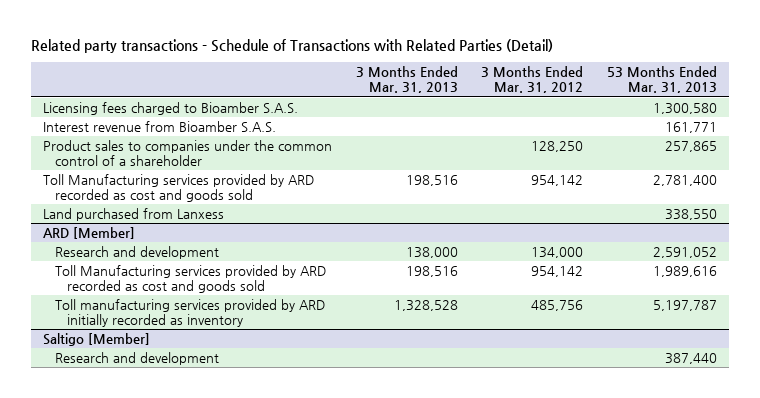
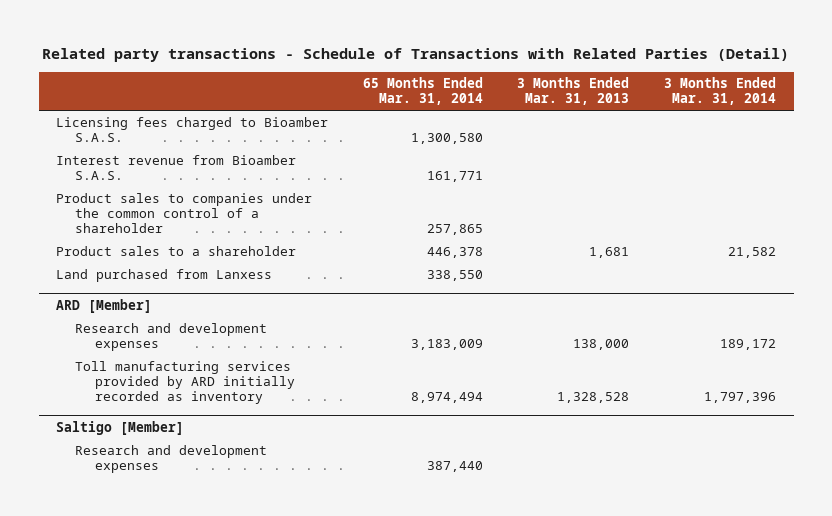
- | 3 Months Ended Mar. 31, 2013 | 3 Months Ended Mar. 31, 2012 | 53 Months Ended Mar. 31, 2013
+ | 65 Months Ended Mar. 31, 2014 | 3 Months Ended Mar. 31, 2013 | 3 Months Ended Mar. 31, 2014
- Toll Manufacturing services provided by ARD recorded as cost and goods sold | 198,516 | 954,142 | 2,781,400
+ Product sales to a shareholder | 446,378 | 1,681 | 21,582
@ ARD [Member]
- Research and development | 138,000 | 134,000 | 2,591,052
- Toll Manufacturing services provided by ARD recorded as cost and goods sold | 198,516 | 954,142 | 1,989,616
+ Research and development expenses | 3,183,009 | 138,000 | 189,172
@ Saltigo [Member]
- Research and development | | | 387,440
+ Research and development expenses | 387,440 | |

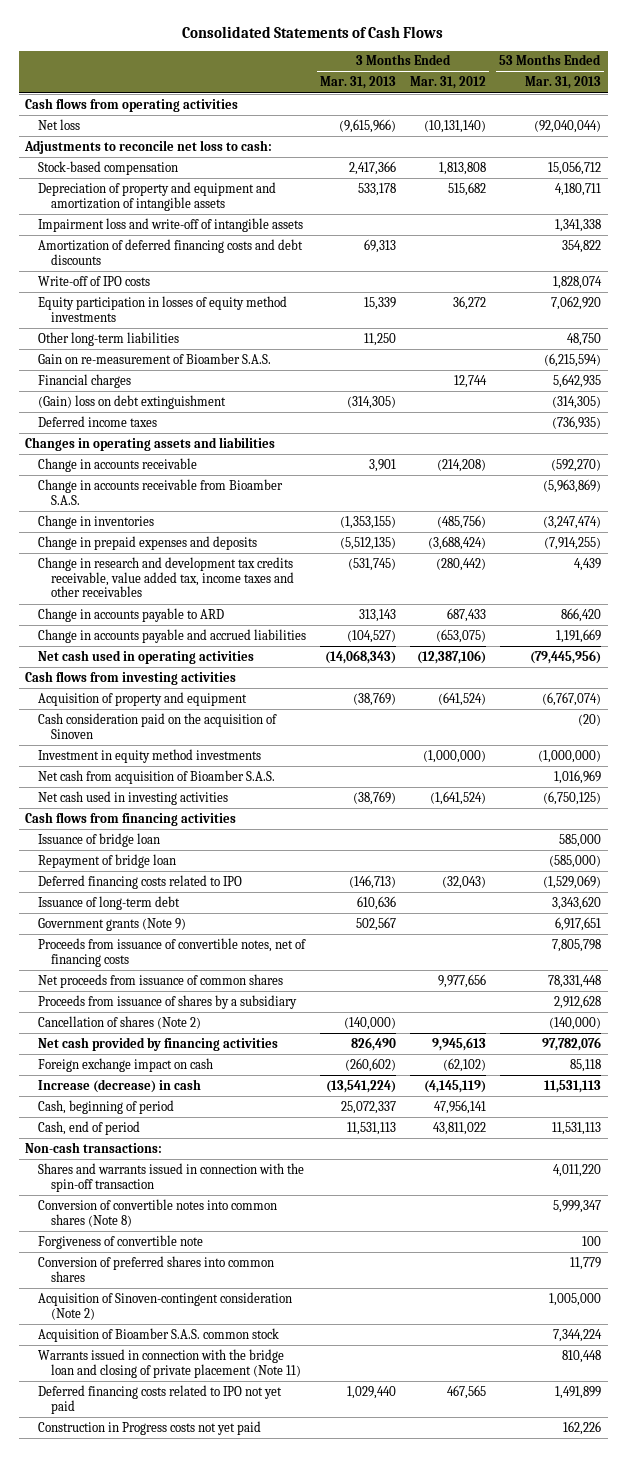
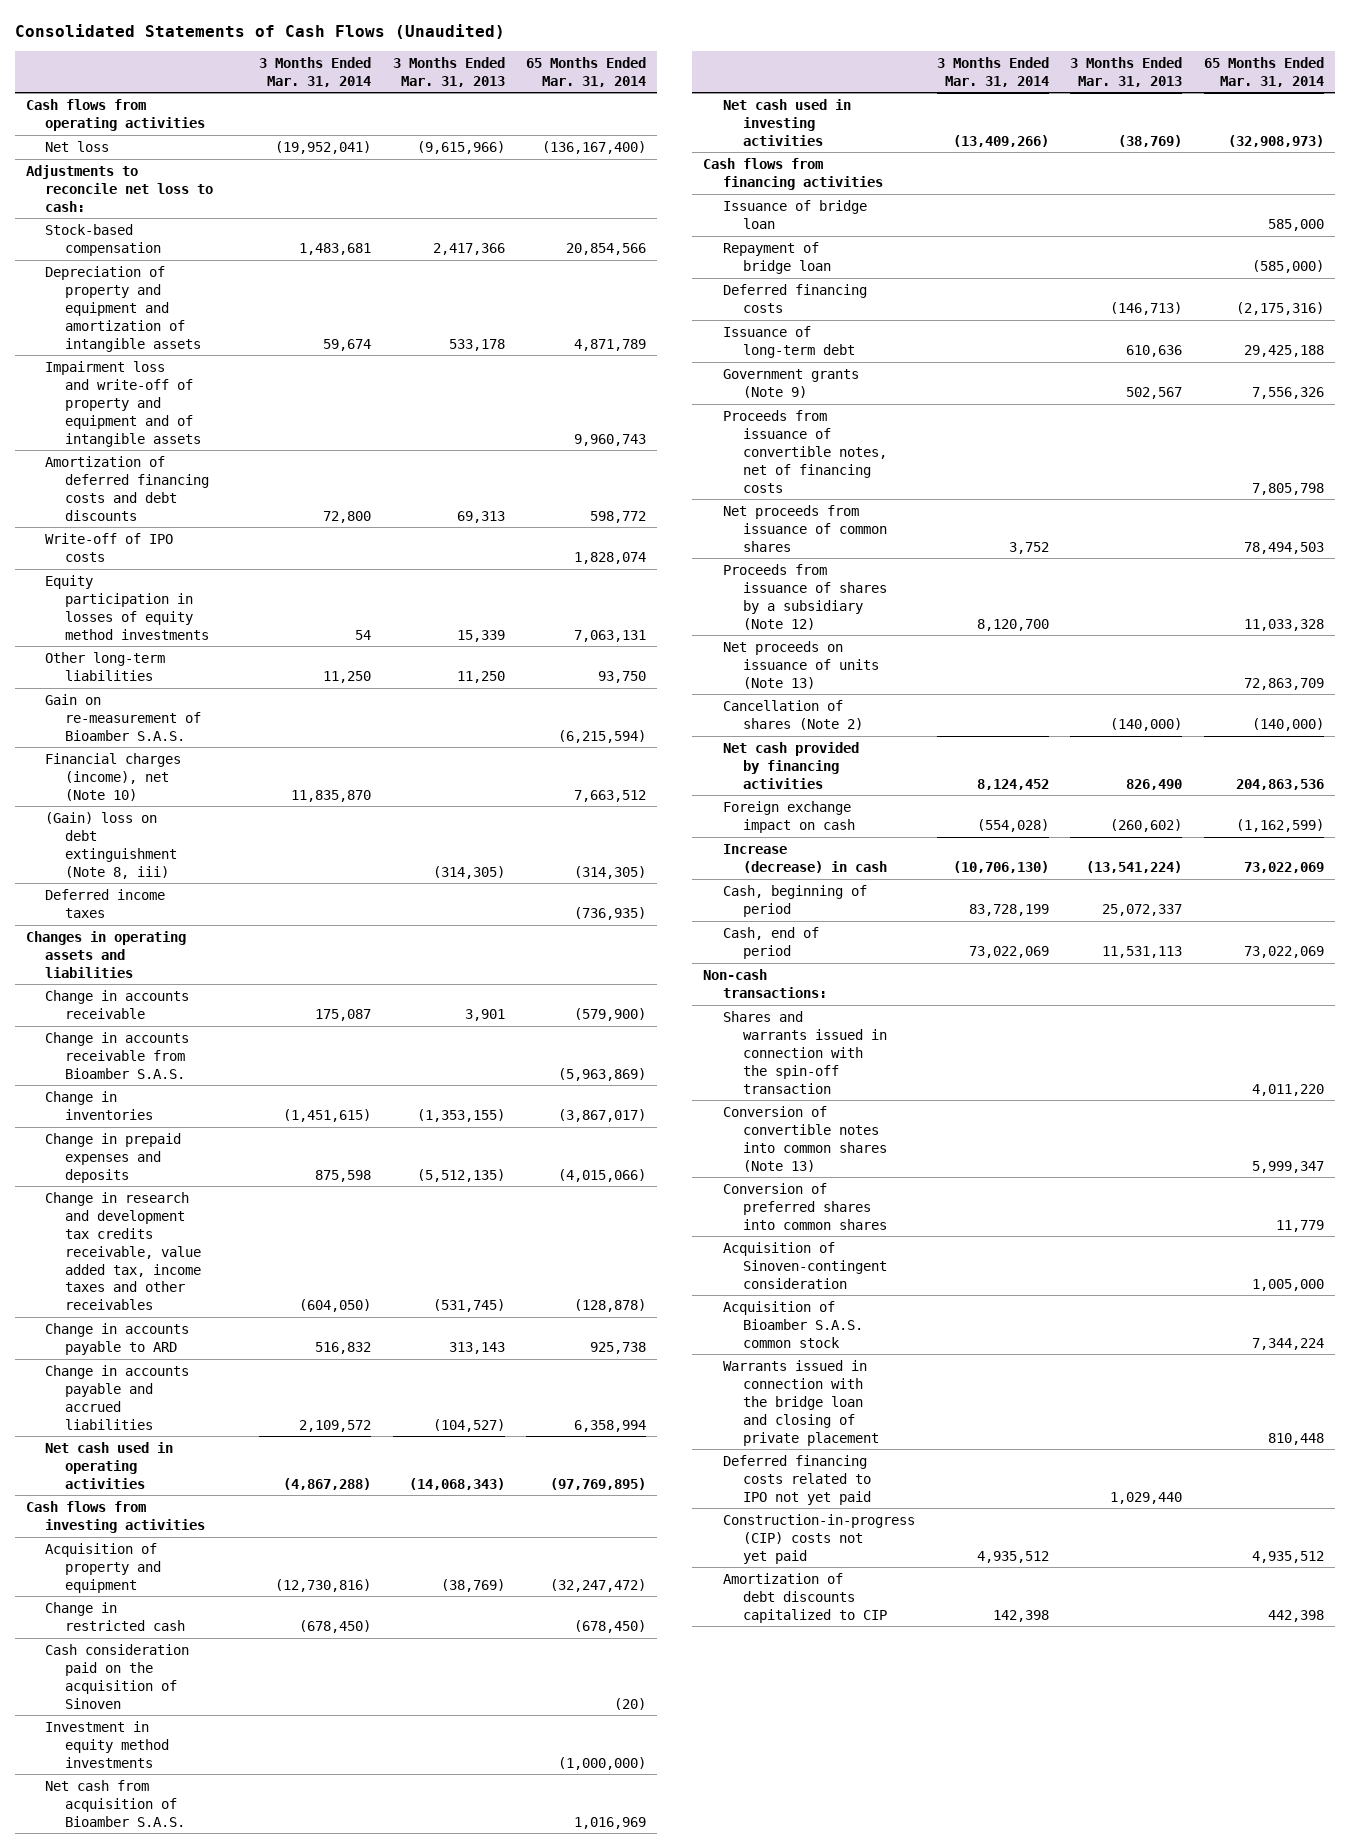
- Consolidated Statements of Cash Flows
+ Consolidated Statements of Cash Flows (Unaudited)
- | 3 Months Ended Mar. 31, 2013 | 3 Months Ended Mar. 31, 2012 | 53 Months Ended Mar. 31, 2013
+ | 3 Months Ended Mar. 31, 2014 | 3 Months Ended Mar. 31, 2013 | 65 Months Ended Mar. 31, 2014
- Impairment loss and write-off of intangible assets | | | 1,341,338
+ Impairment loss and write-off of property and equipment and of intangible assets | | | 9,960,743
- Financial charges | | 12,744 | 5,642,935
- (Gain) loss on debt extinguishment | (314,305) | | (314,305)
+ Financial charges (income), net (Note 10) | 11,835,870 | | 7,663,512
+ (Gain) loss on debt extinguishment (Note 8, iii) | | (314,305) | (314,305)
+ Change in restricted cash | (678,450) | | (678,450)
- Deferred financing costs related to IPO | (146,713) | (32,043) | (1,529,069)
+ Deferred financing costs | | (146,713) | (2,175,316)
- Proceeds from issuance of shares by a subsidiary | | | 2,912,628
+ Proceeds from issuance of shares by a subsidiary (Note 12) | 8,120,700 | | 11,033,328
+ Net proceeds on issuance of units (Note 13) | | | 72,863,709
- Conversion of convertible notes into common shares (Note 8) | | | 5,999,347
- Forgiveness of convertible note | | | 100
+ Conversion of convertible notes into common shares (Note 13) | | | 5,999,347
- Acquisition of Sinoven-contingent consideration (Note 2) | | | 1,005,000
+ Acquisition of Sinoven-contingent consideration | | | 1,005,000
- Warrants issued in connection with the bridge loan and closing of private placement (Note 11) | | | 810,448
+ Warrants issued in connection with the bridge loan and closing of private placement | | | 810,448
- Construction in Progress costs not yet paid | | | 162,226
+ Construction-in-progress (CIP) costs not yet paid | 4,935,512 | | 4,935,512
+ Amortization of debt discounts capitalized to CIP | 142,398 | | 442,398

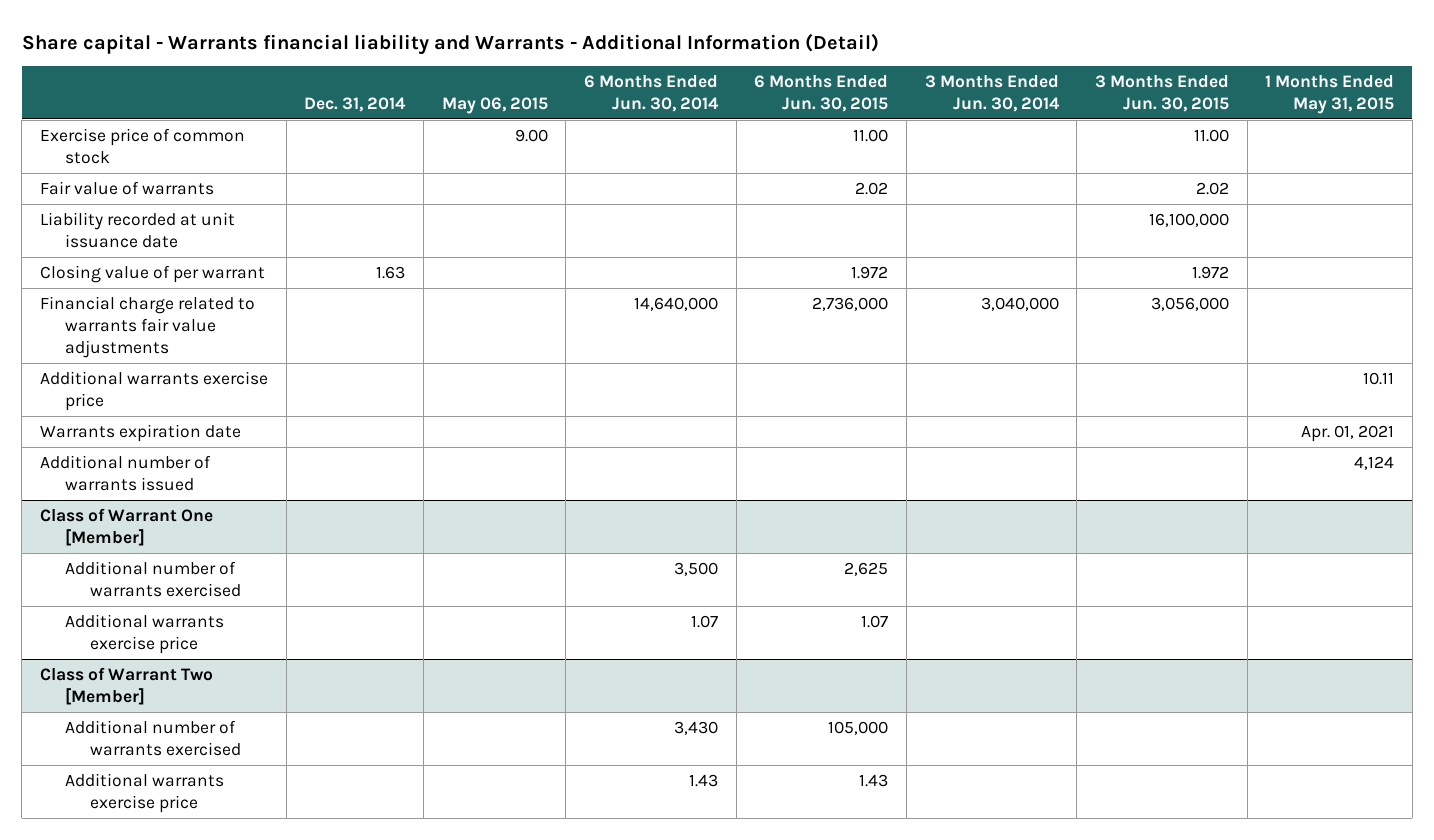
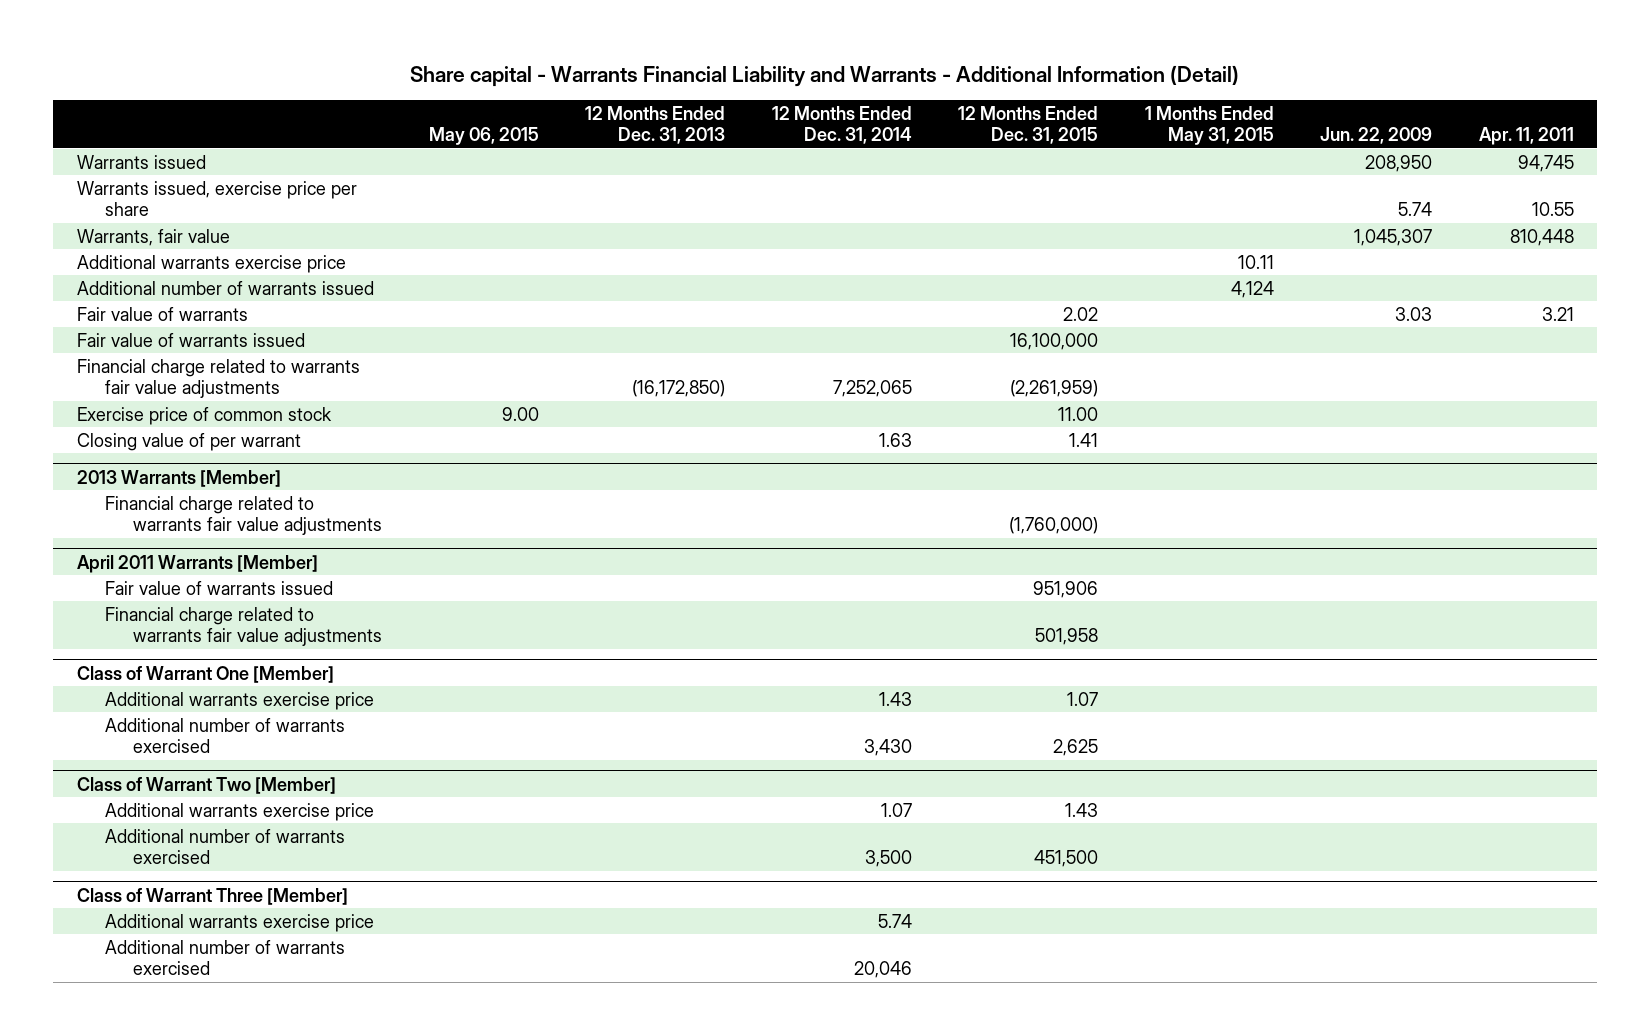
- Share capital - Warrants financial liability and Warrants - Additional Information (Detail)
+ Share capital - Warrants Financial Liability and Warrants - Additional Information (Detail)
- | Dec. 31, 2014 | May 06, 2015 | 6 Months Ended Jun. 30, 2014 | 6 Months Ended Jun. 30, 2015 | 3 Months Ended Jun. 30, 2014 | 3 Months Ended Jun. 30, 2015 | 1 Months Ended May 31, 2015
+ | May 06, 2015 | 12 Months Ended Dec. 31, 2013 | 12 Months Ended Dec. 31, 2014 | 12 Months Ended Dec. 31, 2015 | 1 Months Ended May 31, 2015 | Jun. 22, 2009 | Apr. 11, 2011
- Liability recorded at unit issuance date | | | | | | 16,100,000 |
+ Warrants issued | | | | | | 208,950 | 94,745
+ Warrants issued, exercise price per share | | | | | | 5.74 | 10.55
+ Warrants, fair value | | | | | | 1,045,307 | 810,448
- Warrants expiration date | | | | | | | Apr. 01, 2021
moved down: Fair value of warrants | | | | 2.02 | | 3.03 | 3.21
+ Fair value of warrants issued | | | | 16,100,000 | | |
moved down: Financial charge related to warrants fair value adjustments | | (16,172,850) | 7,252,065 | (2,261,959) | | |
moved down: Exercise price of common stock | 9.00 | | | 11.00 | | |
moved down: Closing value of per warrant | | | 1.63 | 1.41 | | |
+ 2013 Warrants [Member]
+ Financial charge related to warrants fair value adjustments | | | | (1,760,000) | | |
+ April 2011 Warrants [Member]
+ Fair value of warrants issued | | | | 951,906 | | |
+ Financial charge related to warrants fair value adjustments | | | | 501,958 | | |
@ Class of Warrant One [Member]
moved down: Additional number of warrants exercised | | | 3,430 | 2,625 | | |
@ Class of Warrant Two [Member]
moved down: Additional number of warrants exercised | | | 3,500 | 451,500 | | |
+ Class of Warrant Three [Member]
+ Additional warrants exercise price | | | 5.74 | | | |
+ Additional number of warrants exercised | | | 20,046 | | | |

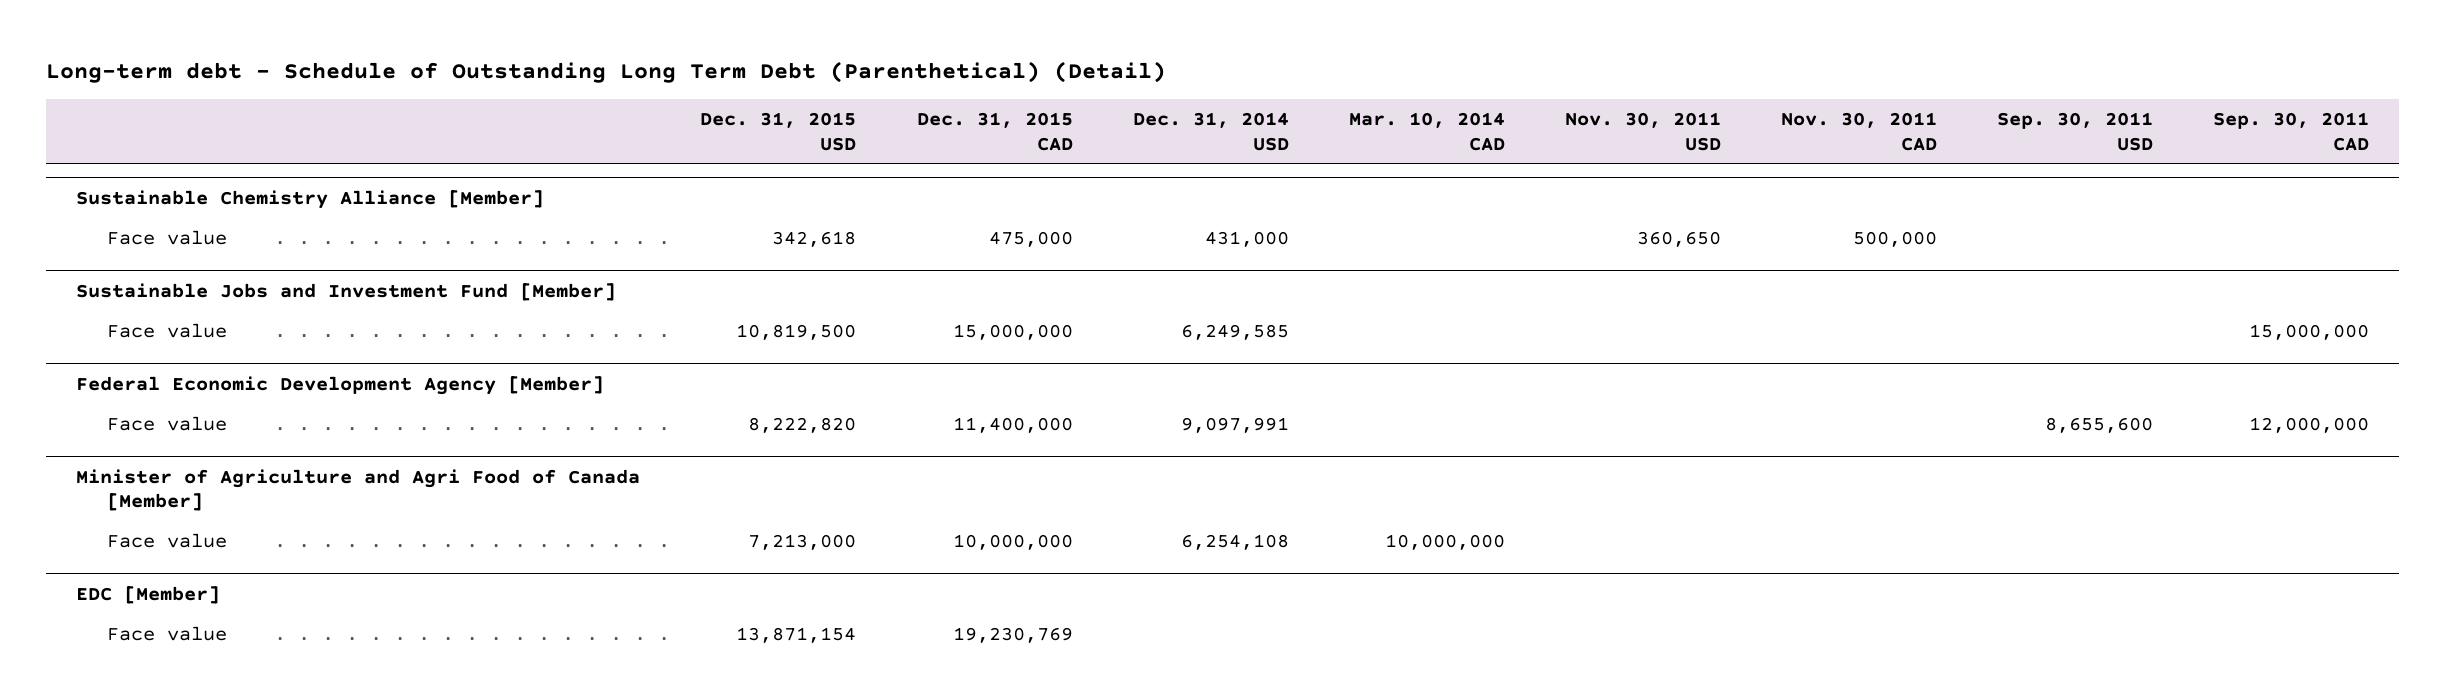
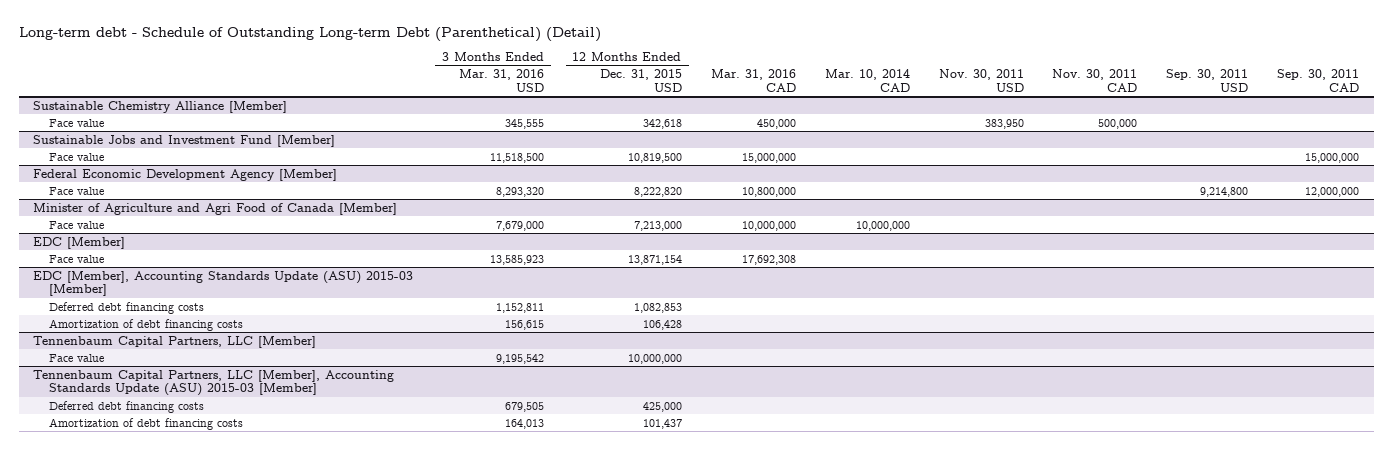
- Long-term debt - Schedule of Outstanding Long Term Debt (Parenthetical) (Detail)
+ Long-term debt - Schedule of Outstanding Long-term Debt (Parenthetical) (Detail)
- | Dec. 31, 2015 USD | Dec. 31, 2015 CAD | Dec. 31, 2014 USD | Mar. 10, 2014 CAD | Nov. 30, 2011 USD | Nov. 30, 2011 CAD | Sep. 30, 2011 USD | Sep. 30, 2011 CAD
+ | 3 Months Ended Mar. 31, 2016 USD | 12 Months Ended Dec. 31, 2015 USD | Mar. 31, 2016 CAD | Mar. 10, 2014 CAD | Nov. 30, 2011 USD | Nov. 30, 2011 CAD | Sep. 30, 2011 USD | Sep. 30, 2011 CAD
@ Sustainable Chemistry Alliance [Member]
- Face value | 342,618 | 475,000 | 431,000 | | 360,650 | 500,000 | |
+ Face value | 345,555 | 342,618 | 450,000 | | 383,950 | 500,000 | |
@ Federal Economic Development Agency [Member]
- Face value | 8,222,820 | 11,400,000 | 9,097,991 | | | | 8,655,600 | 12,000,000
+ Face value | 8,293,320 | 8,222,820 | 10,800,000 | | | | 9,214,800 | 12,000,000
+ EDC [Member], Accounting Standards Update (ASU) 2015-03 [Member]
+ Deferred debt financing costs | 1,152,811 | 1,082,853 | | | | | |
+ Amortization of debt financing costs | 156,615 | 106,428 | | | | | |
+ Tennenbaum Capital Partners, LLC [Member]
+ Face value | 9,195,542 | 10,000,000 | | | | | |
+ Tennenbaum Capital Partners, LLC [Member], Accounting Standards Update (ASU) 2015-03 [Member]
+ Deferred debt financing costs | 679,505 | 425,000 | | | | | |
+ Amortization of debt financing costs | 164,013 | 101,437 | | | | | |

